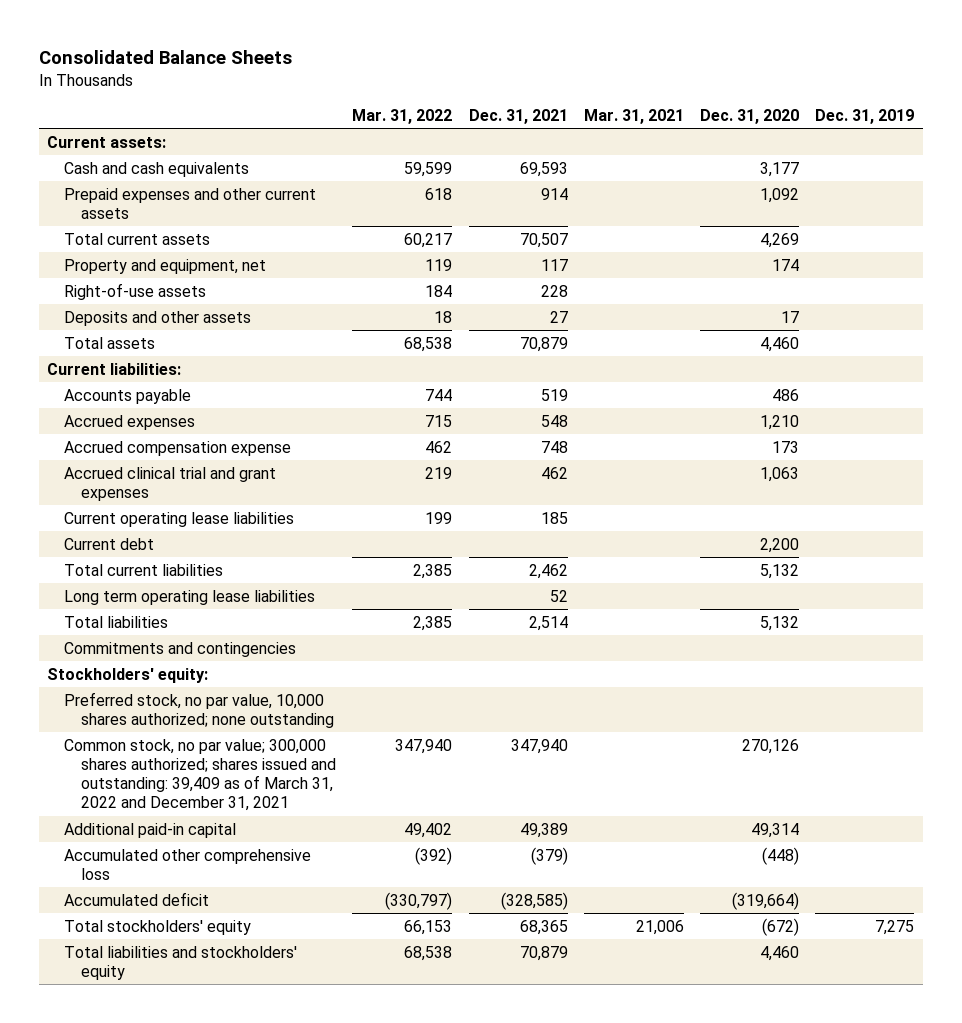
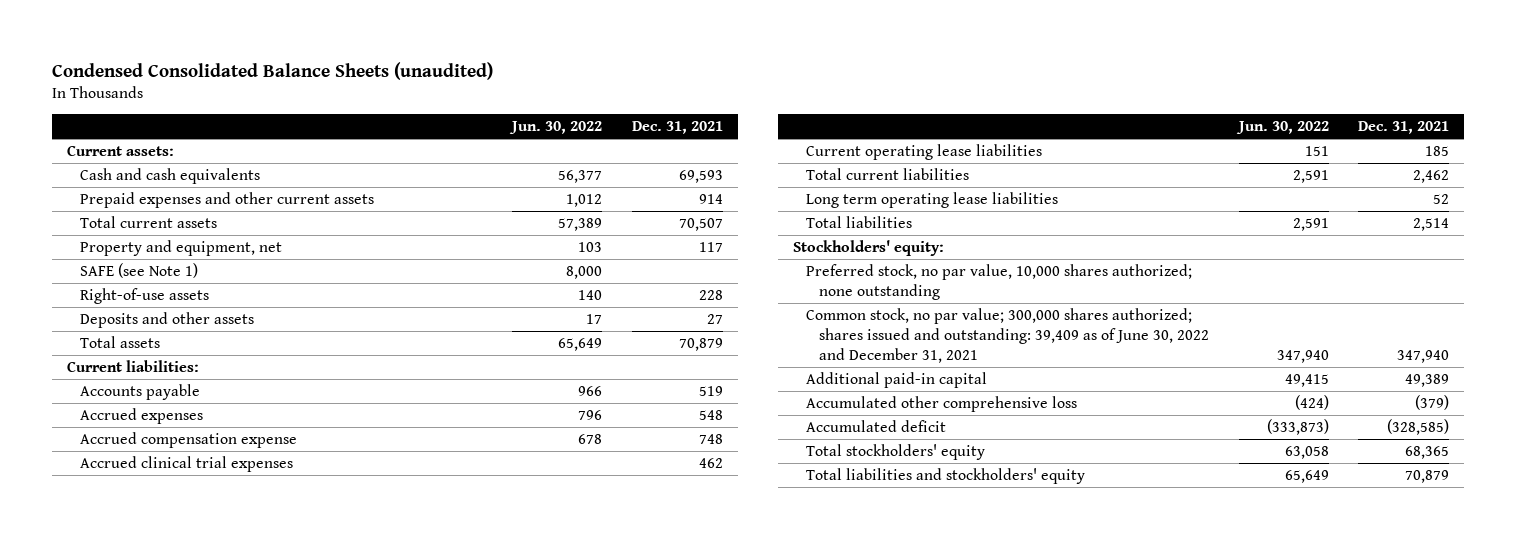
- Consolidated Balance Sheets
+ Condensed Consolidated Balance Sheets (unaudited)
- | Mar. 31, 2022 | Dec. 31, 2021 | Mar. 31, 2021 | Dec. 31, 2020 | Dec. 31, 2019
+ | Jun. 30, 2022 | Dec. 31, 2021
+ SAFE (see Note 1) | 8,000 |
- Accrued clinical trial and grant expenses | 219 | 462 | | 1,063 |
+ Accrued clinical trial expenses | | 462
- Current debt | | | | 2,200 |
- Commitments and contingencies
- Common stock, no par value; 300,000 shares authorized; shares issued and outstanding: 39,409 as of March 31, 2022 and December 31, 2021 | 347,940 | 347,940 | | 270,126 |
+ Common stock, no par value; 300,000 shares authorized; shares issued and outstanding: 39,409 as of June 30, 2022 and December 31, 2021 | 347,940 | 347,940

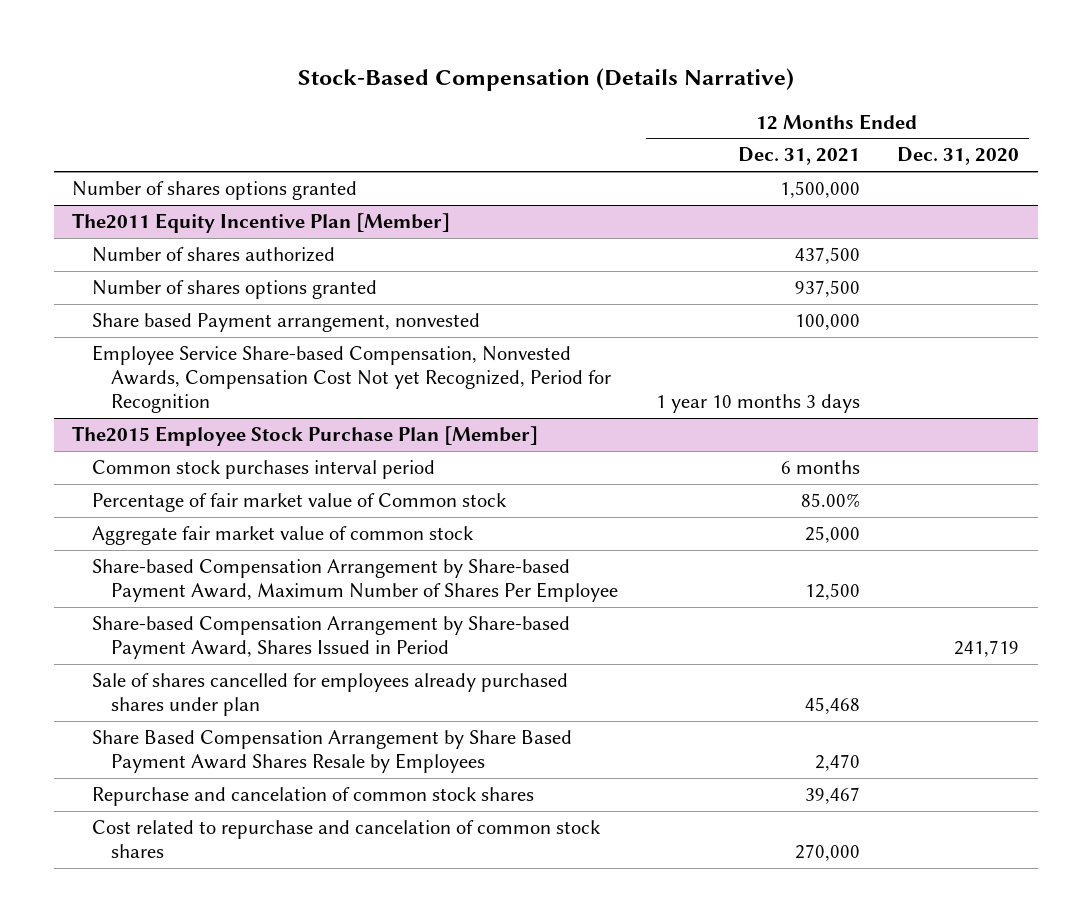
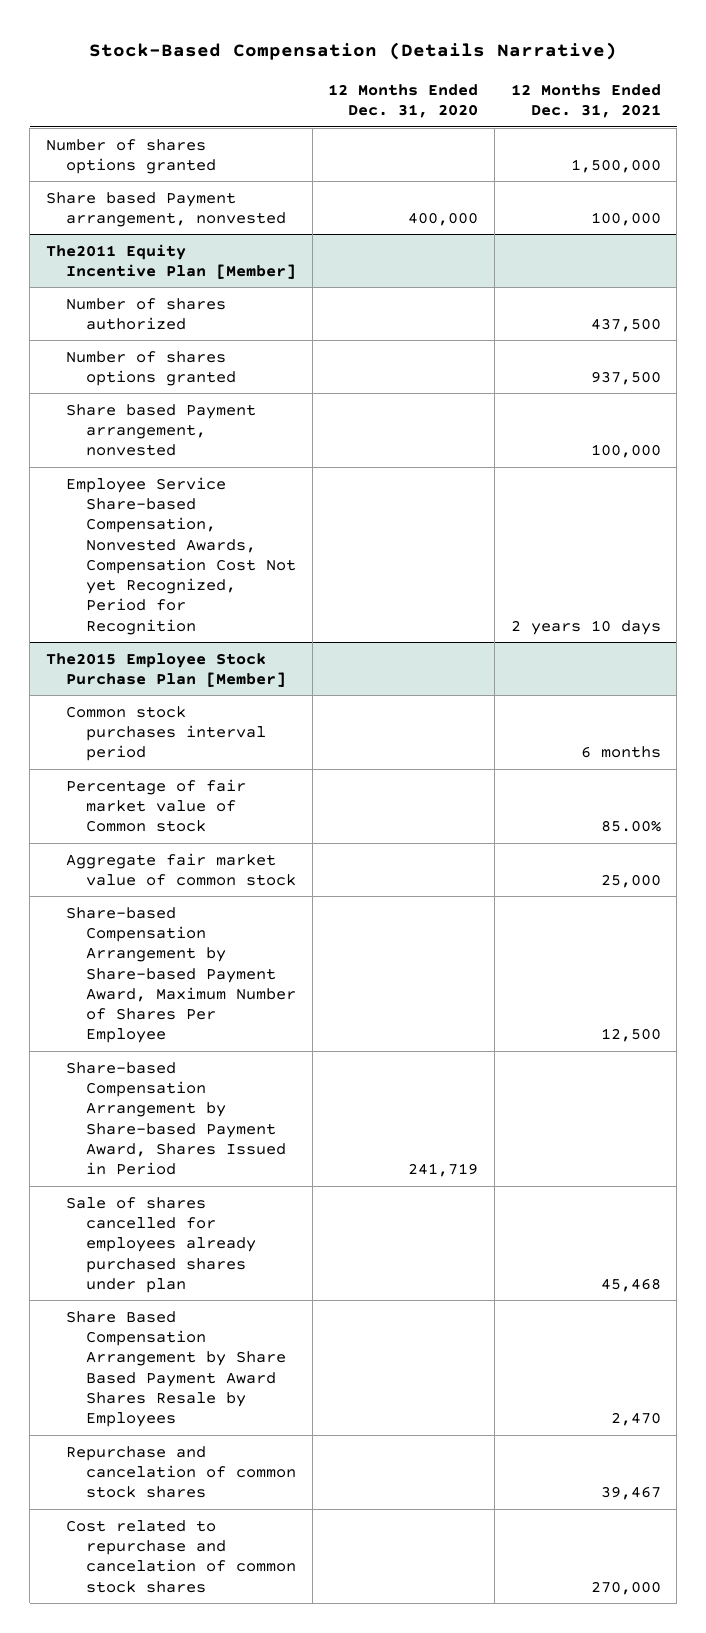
- | 12 Months Ended Dec. 31, 2021 | 12 Months Ended Dec. 31, 2020
+ | 12 Months Ended Dec. 31, 2020 | 12 Months Ended Dec. 31, 2021
+ Share based Payment arrangement, nonvested | 400,000 | 100,000
@ The2011 Equity Incentive Plan [Member]
- Employee Service Share-based Compensation, Nonvested Awards, Compensation Cost Not yet Recognized, Period for Recognition | 1 year 10 months 3 days |
+ Employee Service Share-based Compensation, Nonvested Awards, Compensation Cost Not yet Recognized, Period for Recognition | | 2 years 10 days

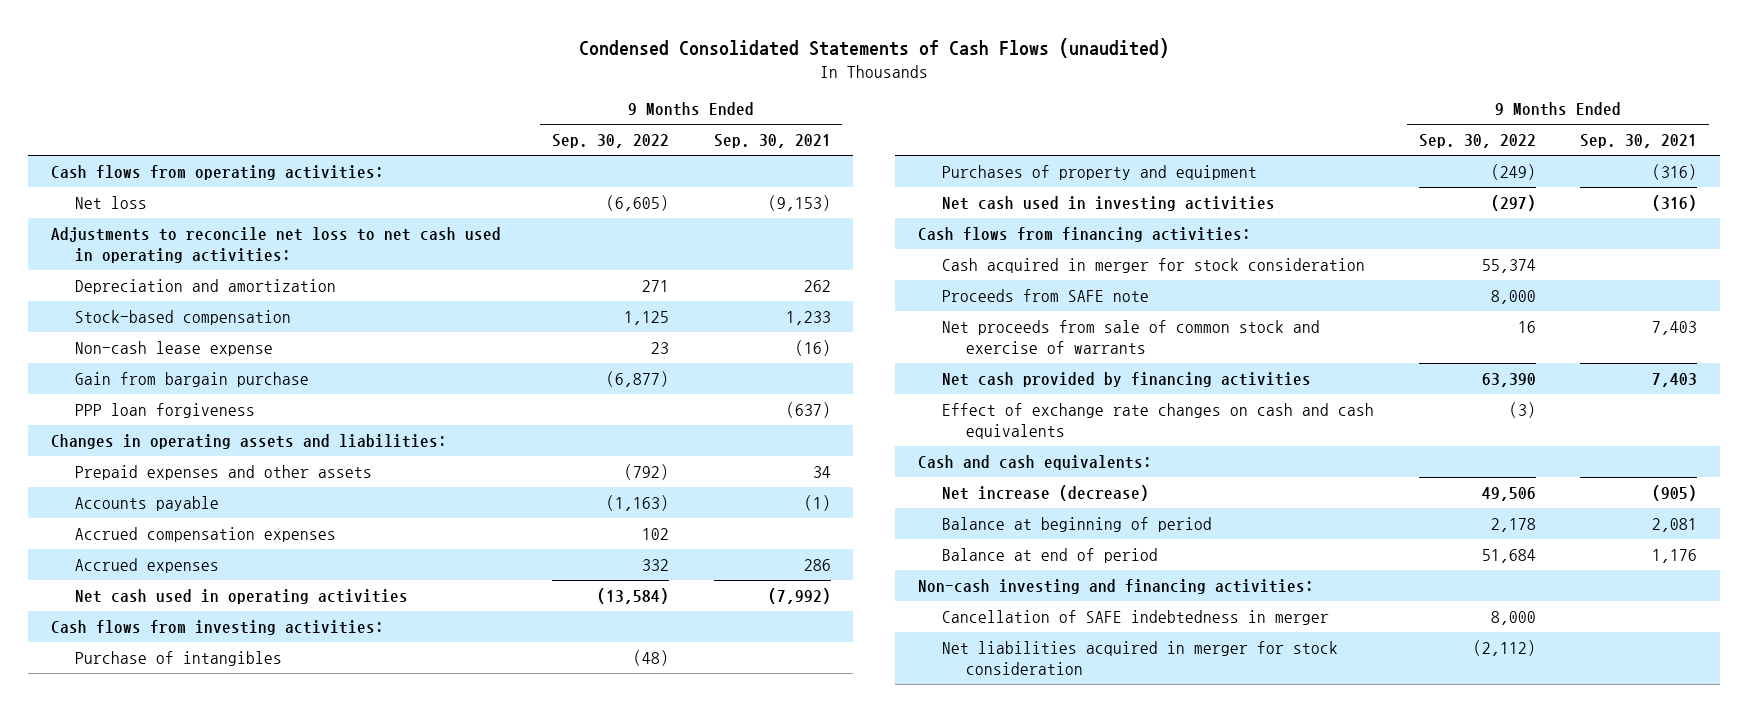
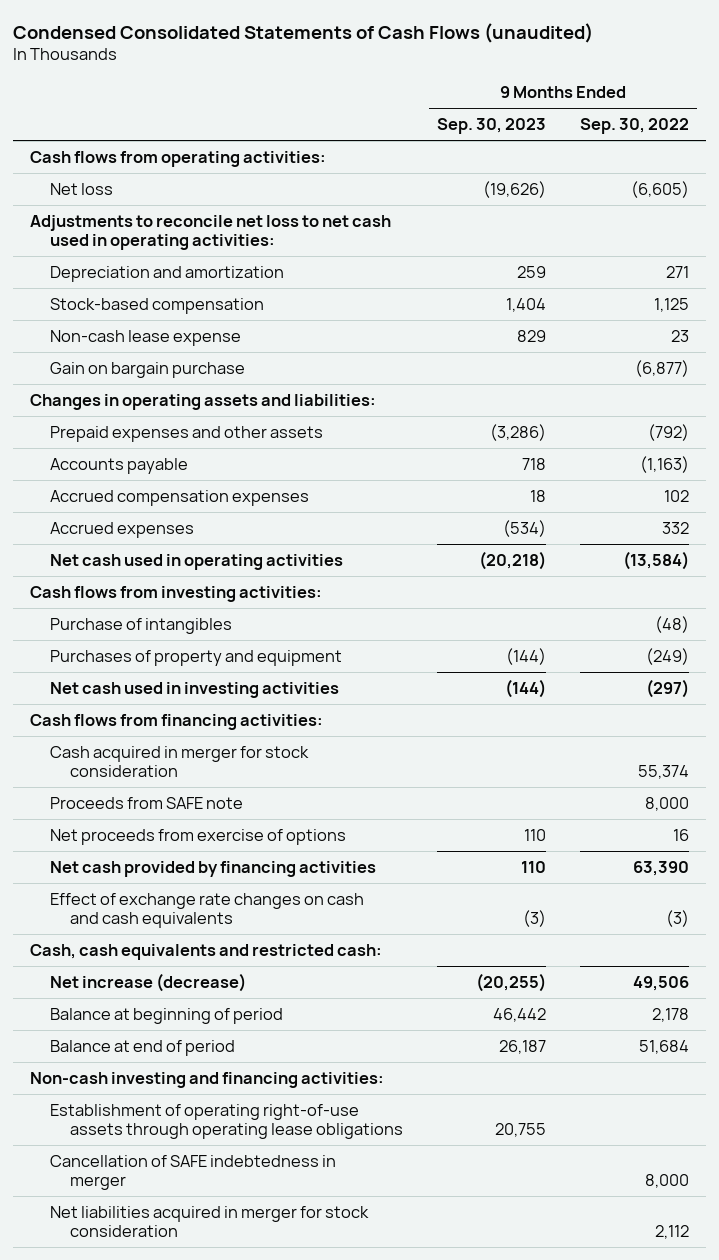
- | 9 Months Ended Sep. 30, 2022 | 9 Months Ended Sep. 30, 2021
+ | 9 Months Ended Sep. 30, 2023 | 9 Months Ended Sep. 30, 2022
- Gain from bargain purchase | (6,877) |
- PPP loan forgiveness | | (637)
+ Gain on bargain purchase | | (6,877)
- Net proceeds from sale of common stock and exercise of warrants | 16 | 7,403
+ Net proceeds from exercise of options | 110 | 16
- Cash and cash equivalents:
+ Cash, cash equivalents and restricted cash:
+ Establishment of operating right-of-use assets through operating lease obligations | 20,755 |
- Net liabilities acquired in merger for stock consideration | (2,112) |
+ Net liabilities acquired in merger for stock consideration | | 2,112

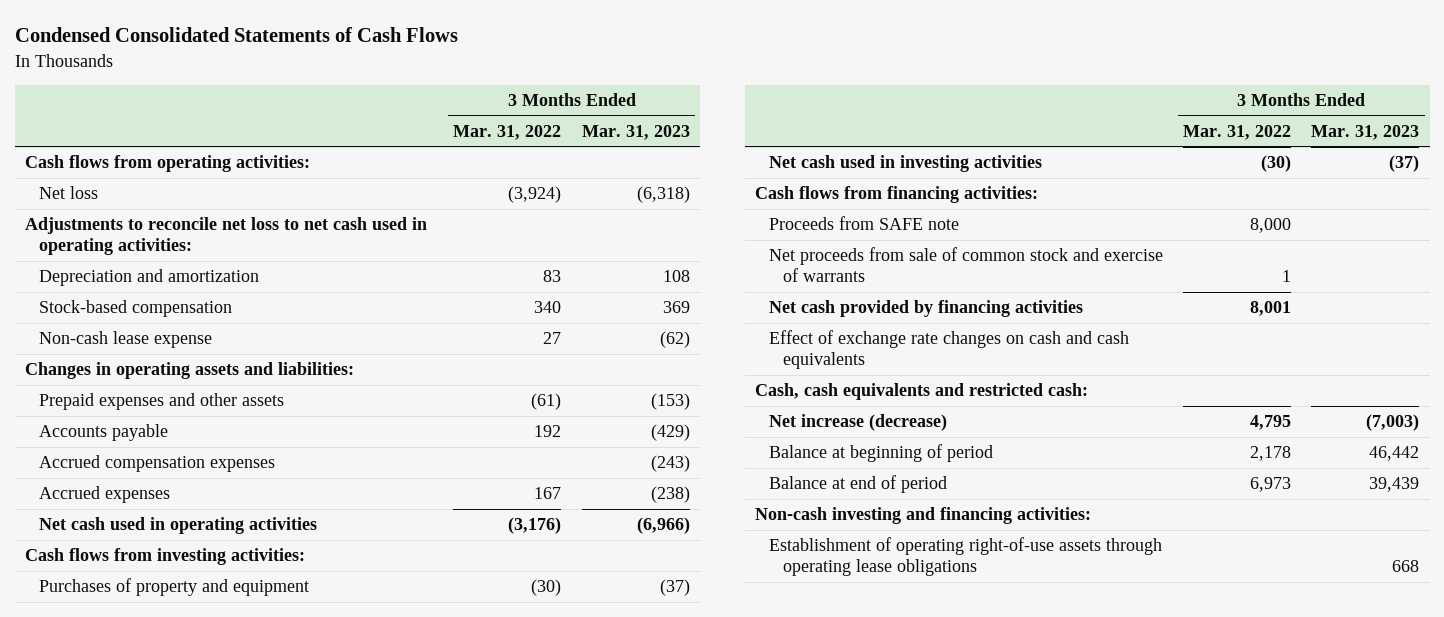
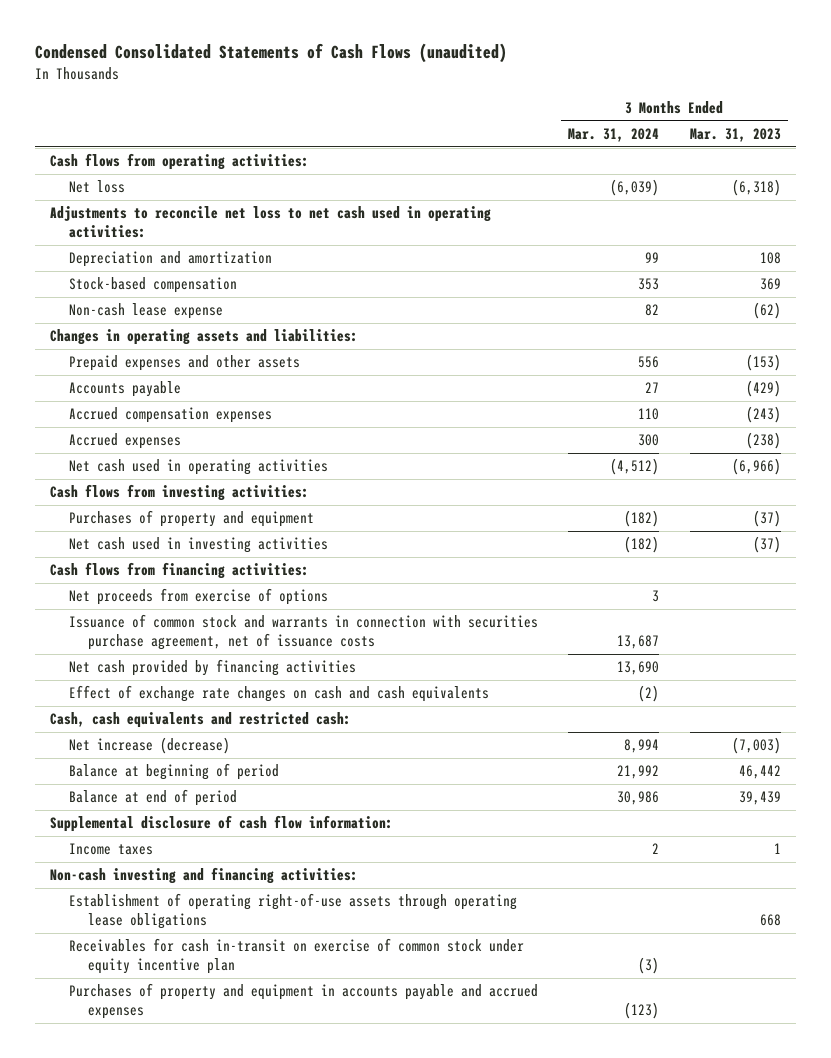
- Condensed Consolidated Statements of Cash Flows
+ Condensed Consolidated Statements of Cash Flows (unaudited)
- | 3 Months Ended Mar. 31, 2022 | 3 Months Ended Mar. 31, 2023
+ | 3 Months Ended Mar. 31, 2024 | 3 Months Ended Mar. 31, 2023
- Proceeds from SAFE note | 8,000 |
- Net proceeds from sale of common stock and exercise of warrants | 1 |
+ Net proceeds from exercise of options | 3 |
+ Issuance of common stock and warrants in connection with securities purchase agreement, net of issuance costs | 13,687 |
+ Supplemental disclosure of cash flow information:
+ Income taxes | 2 | 1
+ Receivables for cash in-transit on exercise of common stock under equity incentive plan | (3) |
+ Purchases of property and equipment in accounts payable and accrued expenses | (123) |

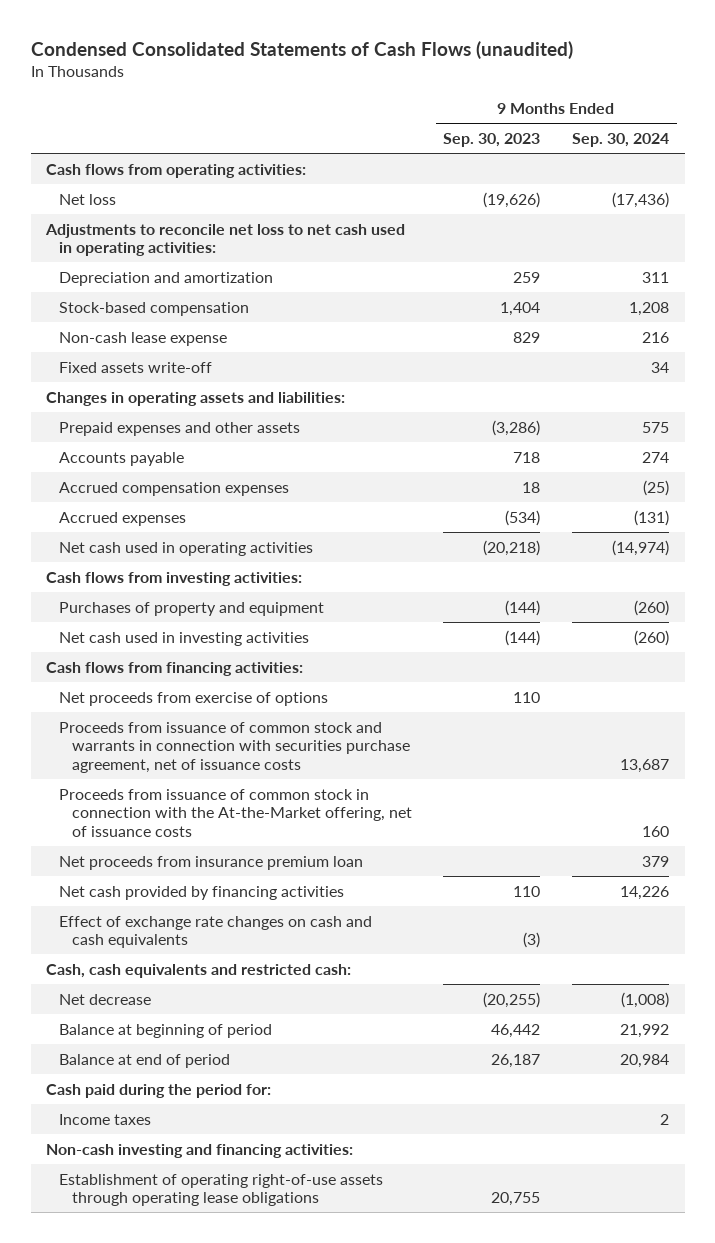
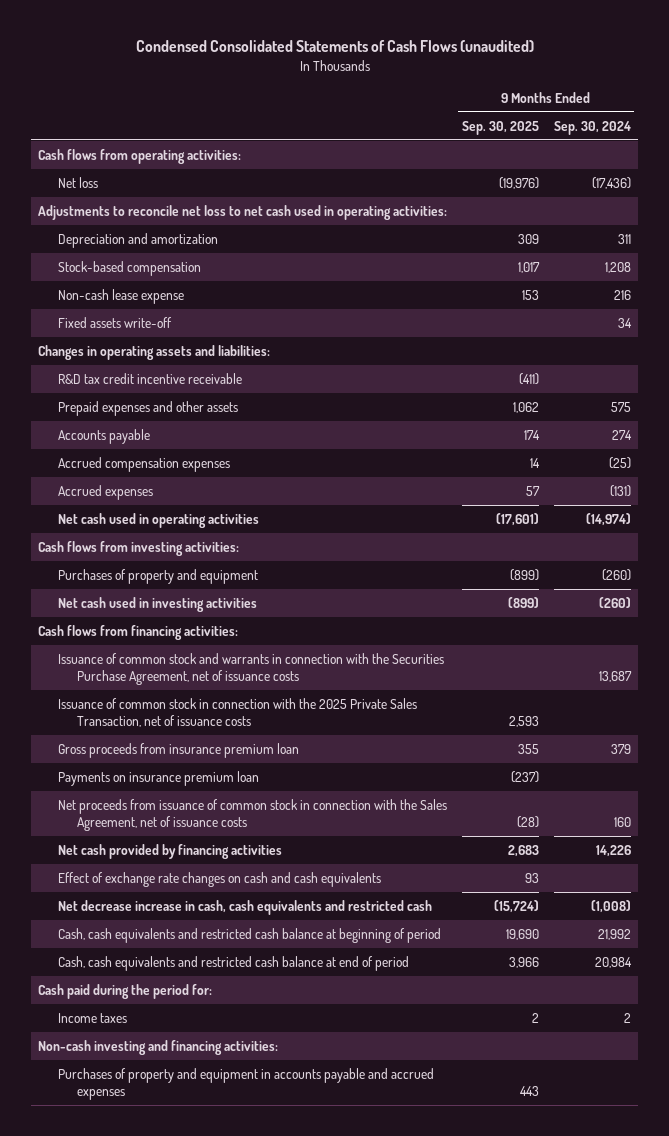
- | 9 Months Ended Sep. 30, 2023 | 9 Months Ended Sep. 30, 2024
+ | 9 Months Ended Sep. 30, 2025 | 9 Months Ended Sep. 30, 2024
+ R&D tax credit incentive receivable | (411) |
- Net proceeds from exercise of options | 110 |
- Proceeds from issuance of common stock and warrants in connection with securities purchase agreement, net of issuance costs | | 13,687
- Proceeds from issuance of common stock in connection with the At-the-Market offering, net of issuance costs | | 160
- Net proceeds from insurance premium loan | | 379
+ Issuance of common stock and warrants in connection with the Securities Purchase Agreement, net of issuance costs | | 13,687
+ Issuance of common stock in connection with the 2025 Private Sales Transaction, net of issuance costs | 2,593 |
+ Gross proceeds from insurance premium loan | 355 | 379
+ Payments on insurance premium loan | (237) |
+ Net proceeds from issuance of common stock in connection with the Sales Agreement, net of issuance costs | (28) | 160
- Cash, cash equivalents and restricted cash:
- Net decrease | (20,255) | (1,008)
- Balance at beginning of period | 46,442 | 21,992
- Balance at end of period | 26,187 | 20,984
+ Net decrease increase in cash, cash equivalents and restricted cash | (15,724) | (1,008)
+ Cash, cash equivalents and restricted cash balance at beginning of period | 19,690 | 21,992
+ Cash, cash equivalents and restricted cash balance at end of period | 3,966 | 20,984
- Establishment of operating right-of-use assets through operating lease obligations | 20,755 |
+ Purchases of property and equipment in accounts payable and accrued expenses | 443 |

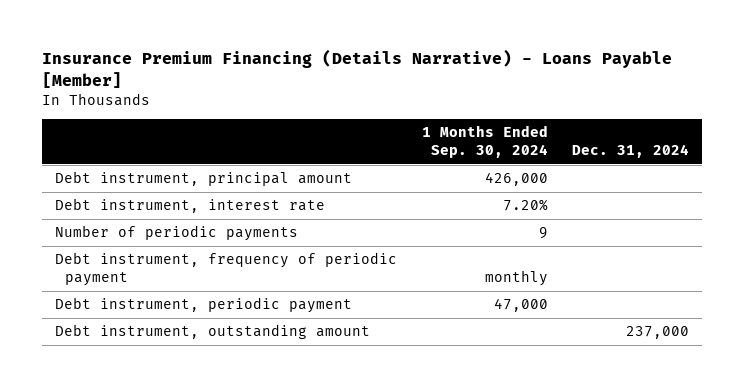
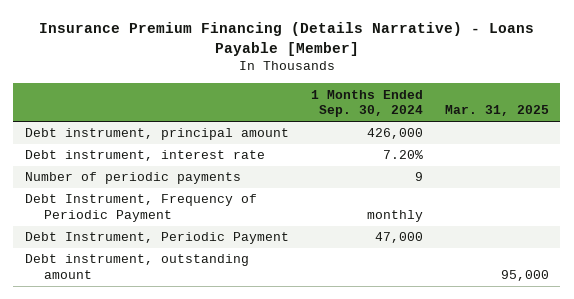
- | 1 Months Ended Sep. 30, 2024 | Dec. 31, 2024
+ | 1 Months Ended Sep. 30, 2024 | Mar. 31, 2025
- Debt instrument, frequency of periodic payment | monthly |
- Debt instrument, periodic payment | 47,000 |
+ Debt Instrument, Frequency of Periodic Payment | monthly |
+ Debt Instrument, Periodic Payment | 47,000 |

